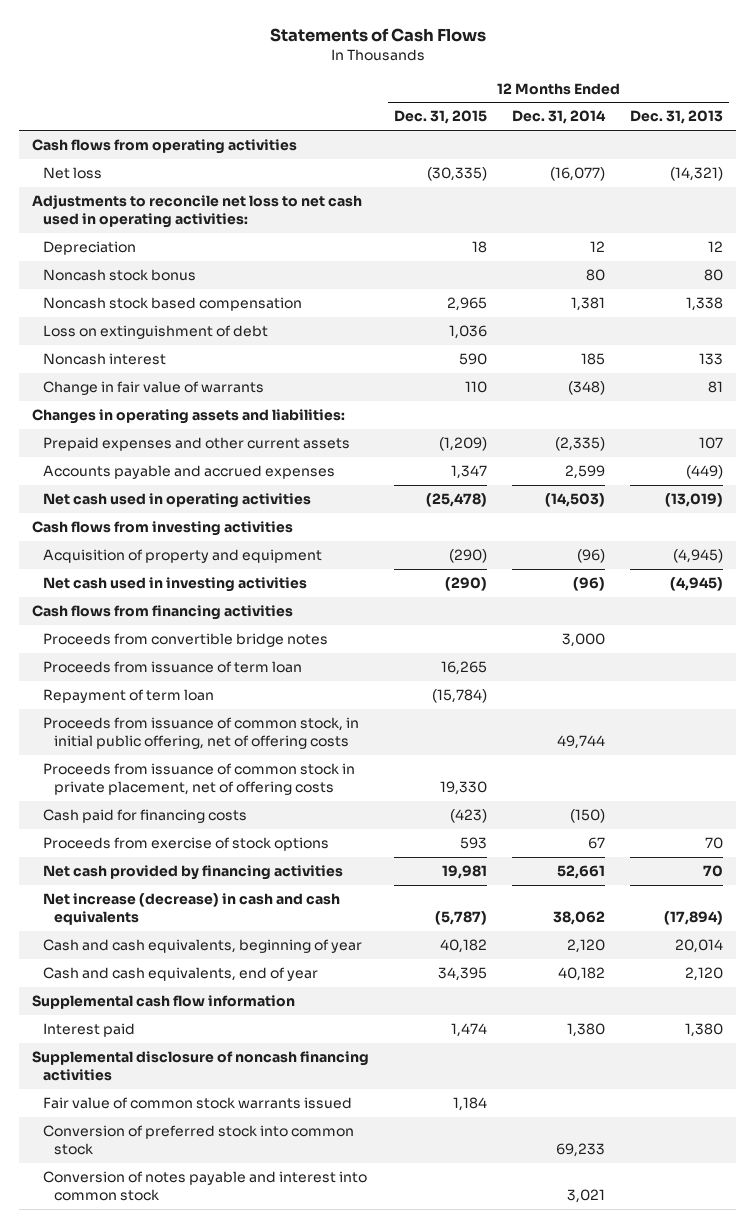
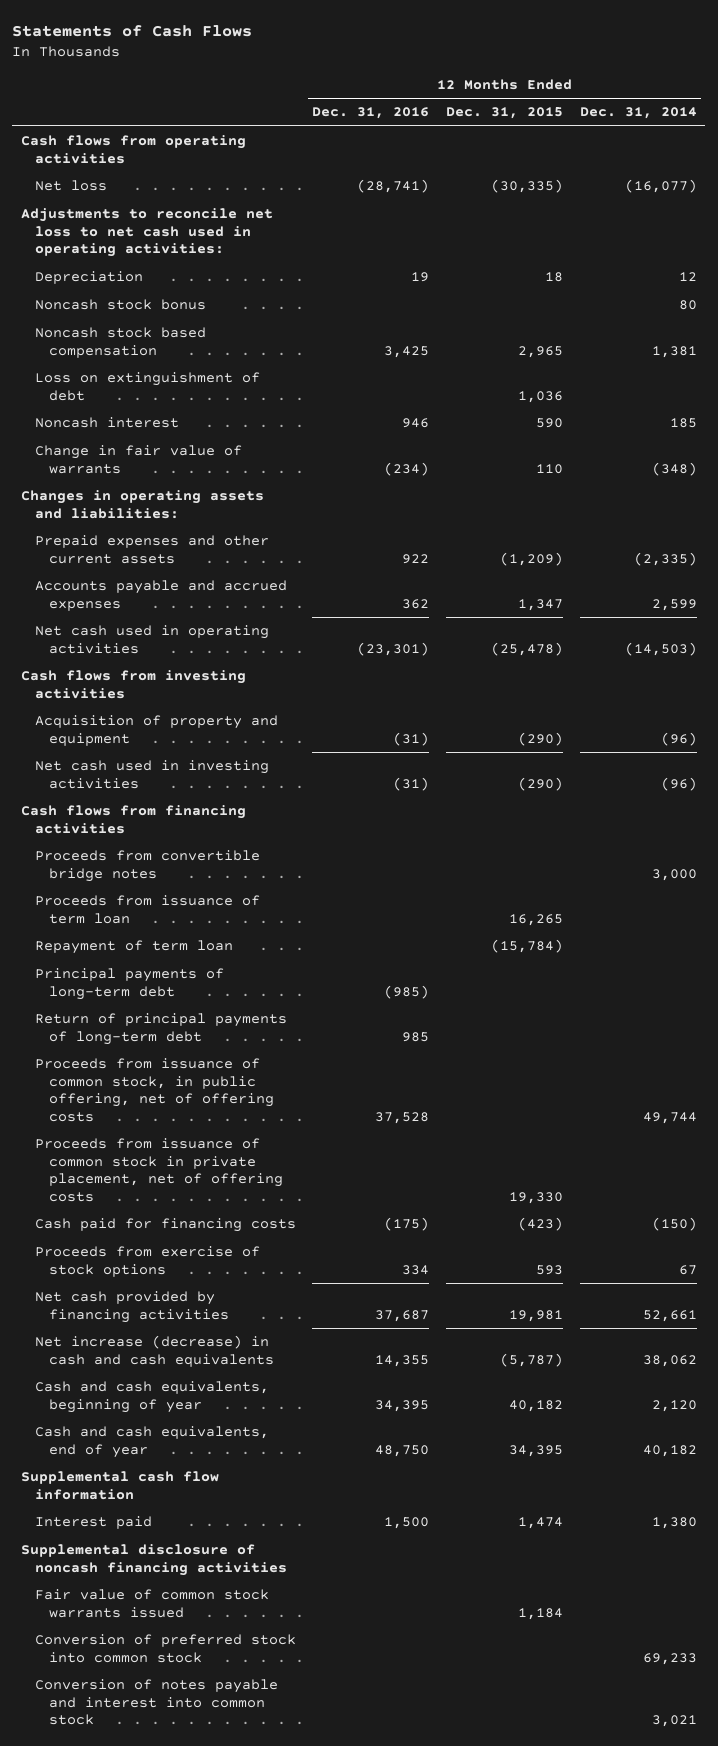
- | 12 Months Ended Dec. 31, 2015 | 12 Months Ended Dec. 31, 2014 | 12 Months Ended Dec. 31, 2013
+ | 12 Months Ended Dec. 31, 2016 | 12 Months Ended Dec. 31, 2015 | 12 Months Ended Dec. 31, 2014
- Proceeds from issuance of common stock, in initial public offering, net of offering costs | | 49,744 |
+ Principal payments of long-term debt | (985) | |
+ Return of principal payments of long-term debt | 985 | |
+ Proceeds from issuance of common stock, in public offering, net of offering costs | 37,528 | | 49,744

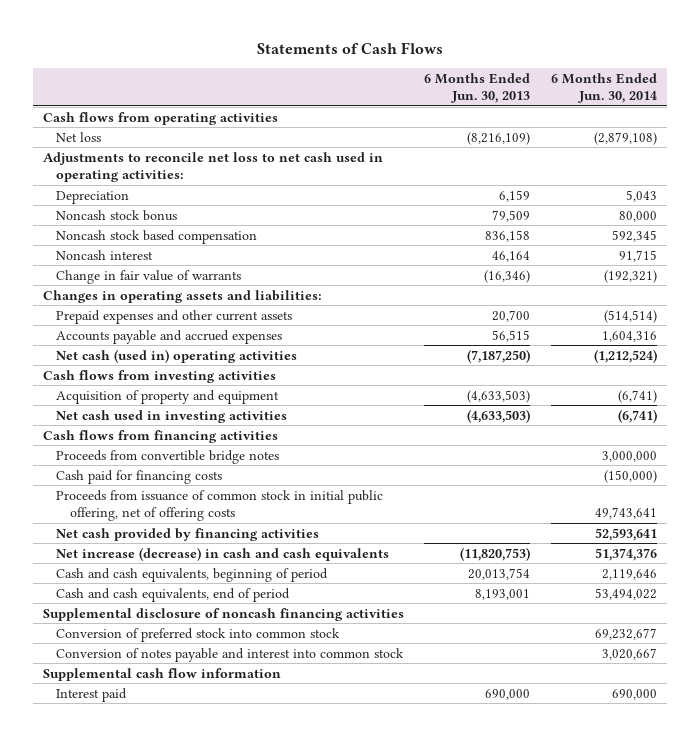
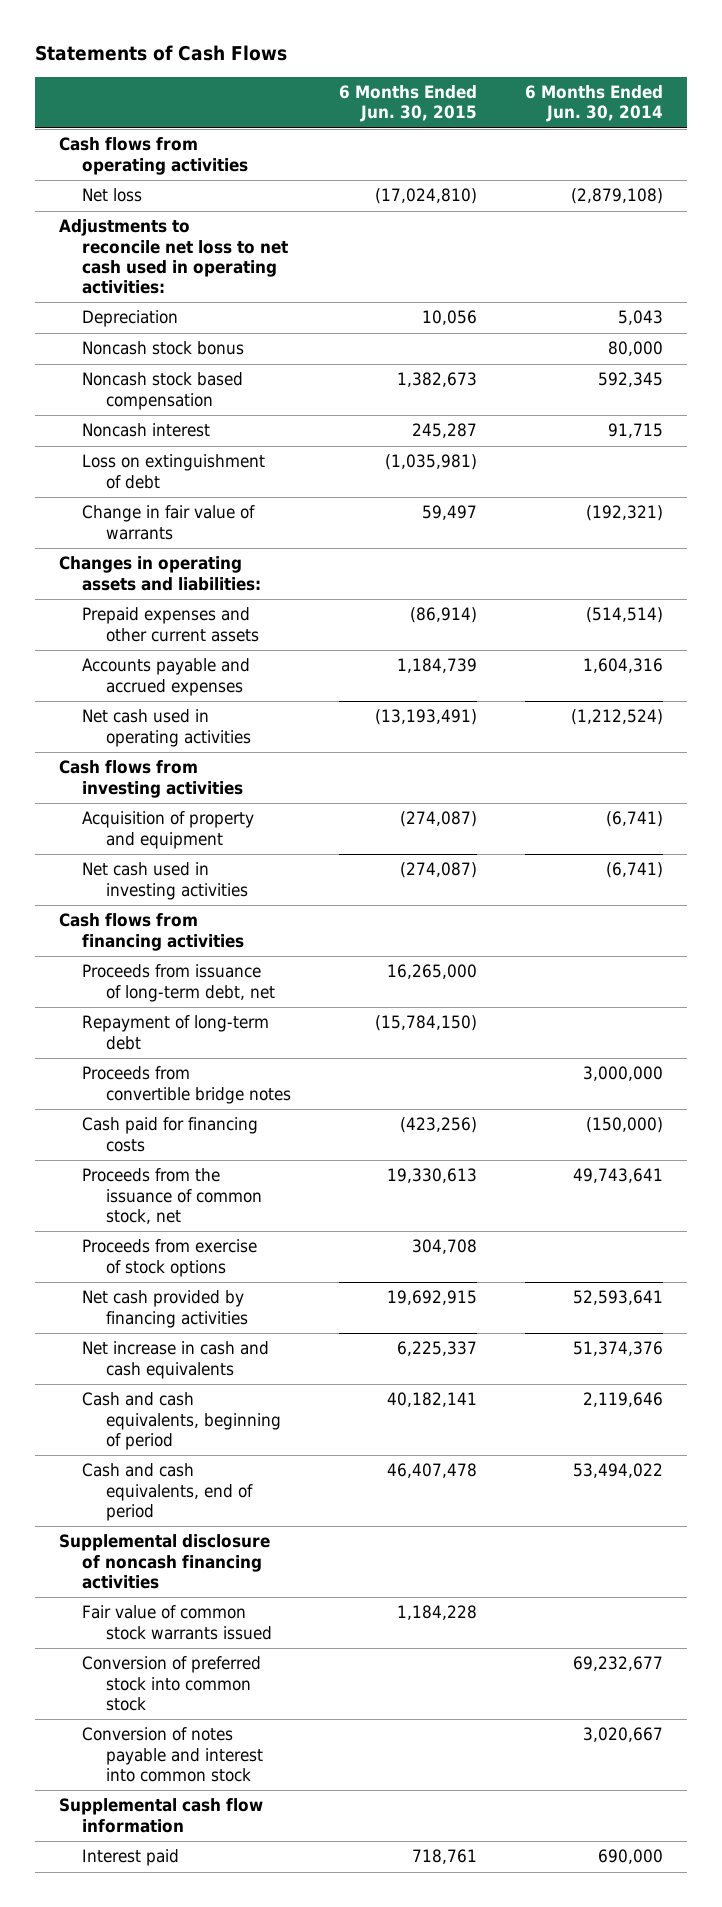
- | 6 Months Ended Jun. 30, 2013 | 6 Months Ended Jun. 30, 2014
+ | 6 Months Ended Jun. 30, 2015 | 6 Months Ended Jun. 30, 2014
+ Loss on extinguishment of debt | (1,035,981) |
- Net cash (used in) operating activities | (7,187,250) | (1,212,524)
+ Net cash used in operating activities | (13,193,491) | (1,212,524)
+ Proceeds from issuance of long-term debt, net | 16,265,000 |
+ Repayment of long-term debt | (15,784,150) |
- Proceeds from issuance of common stock in initial public offering, net of offering costs | | 49,743,641
+ Proceeds from the issuance of common stock, net | 19,330,613 | 49,743,641
+ Proceeds from exercise of stock options | 304,708 |
- Net increase (decrease) in cash and cash equivalents | (11,820,753) | 51,374,376
+ Net increase in cash and cash equivalents | 6,225,337 | 51,374,376
+ Fair value of common stock warrants issued | 1,184,228 |

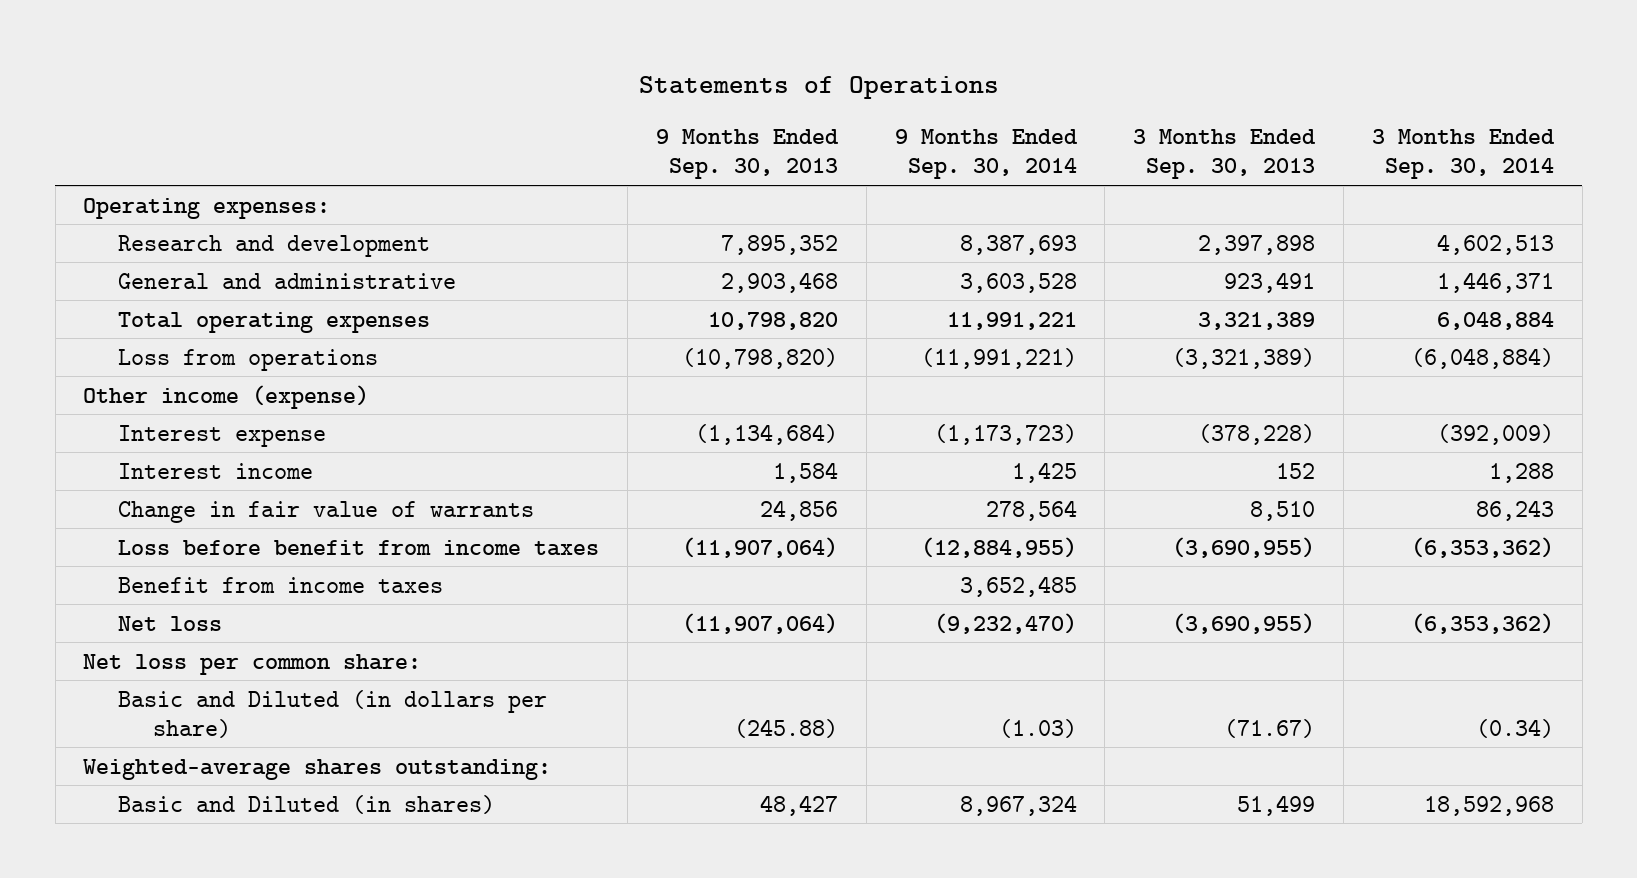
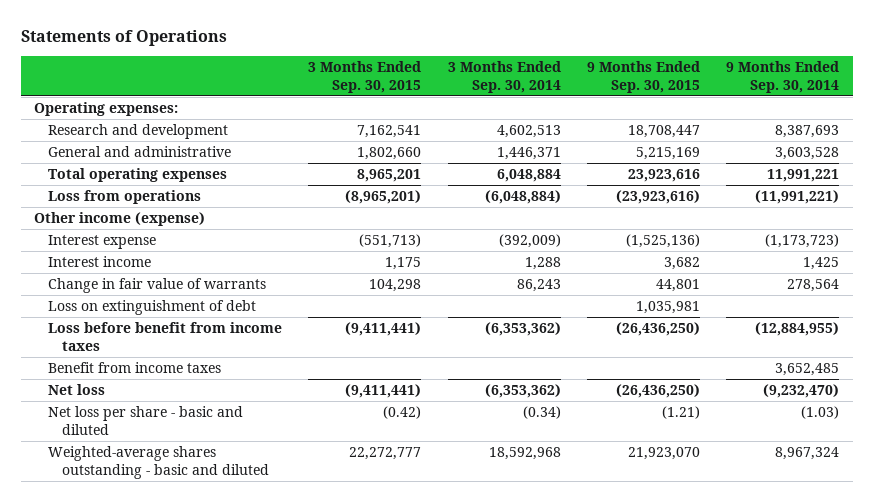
- | 9 Months Ended Sep. 30, 2013 | 9 Months Ended Sep. 30, 2014 | 3 Months Ended Sep. 30, 2013 | 3 Months Ended Sep. 30, 2014
+ | 3 Months Ended Sep. 30, 2015 | 3 Months Ended Sep. 30, 2014 | 9 Months Ended Sep. 30, 2015 | 9 Months Ended Sep. 30, 2014
+ Loss on extinguishment of debt | | | 1,035,981 |
- Net loss per common share:
- Basic and Diluted (in dollars per share) | (245.88) | (1.03) | (71.67) | (0.34)
- Weighted-average shares outstanding:
- Basic and Diluted (in shares) | 48,427 | 8,967,324 | 51,499 | 18,592,968
+ Net loss per share - basic and diluted | (0.42) | (0.34) | (1.21) | (1.03)
+ Weighted-average shares outstanding - basic and diluted | 22,272,777 | 18,592,968 | 21,923,070 | 8,967,324

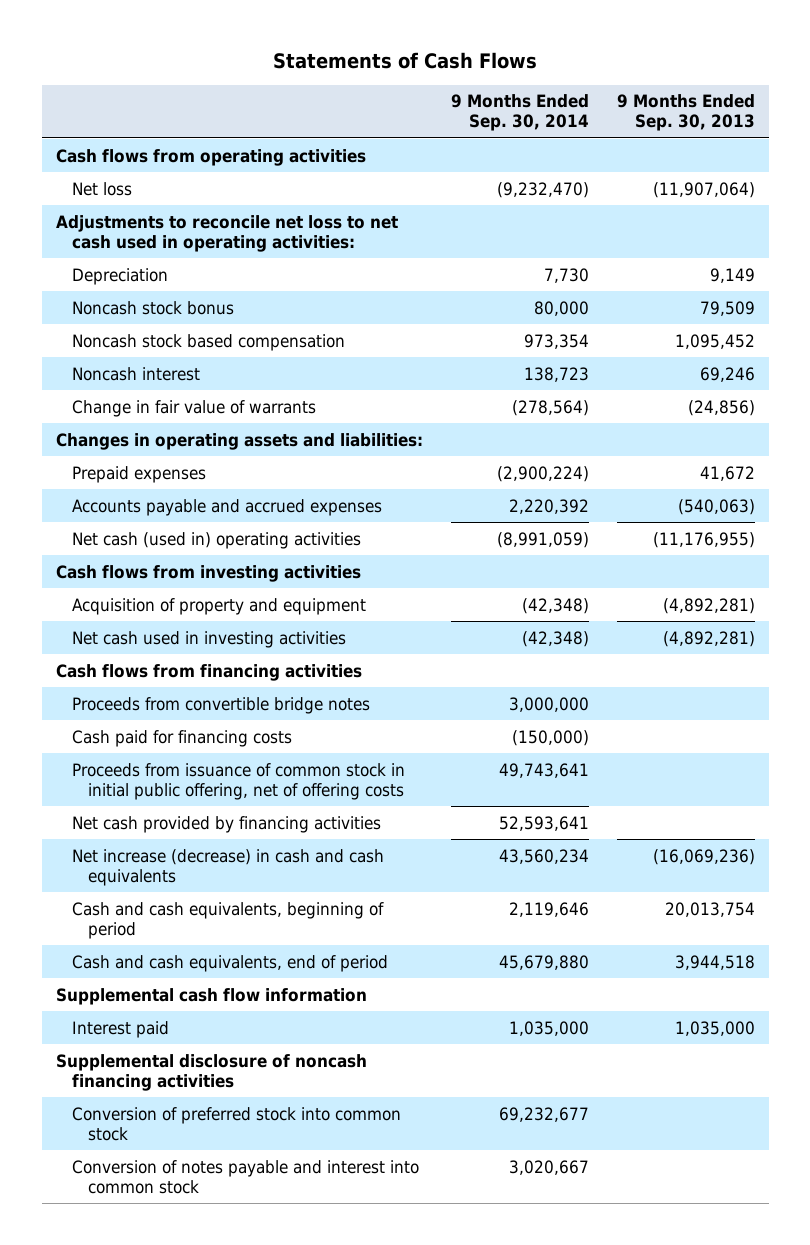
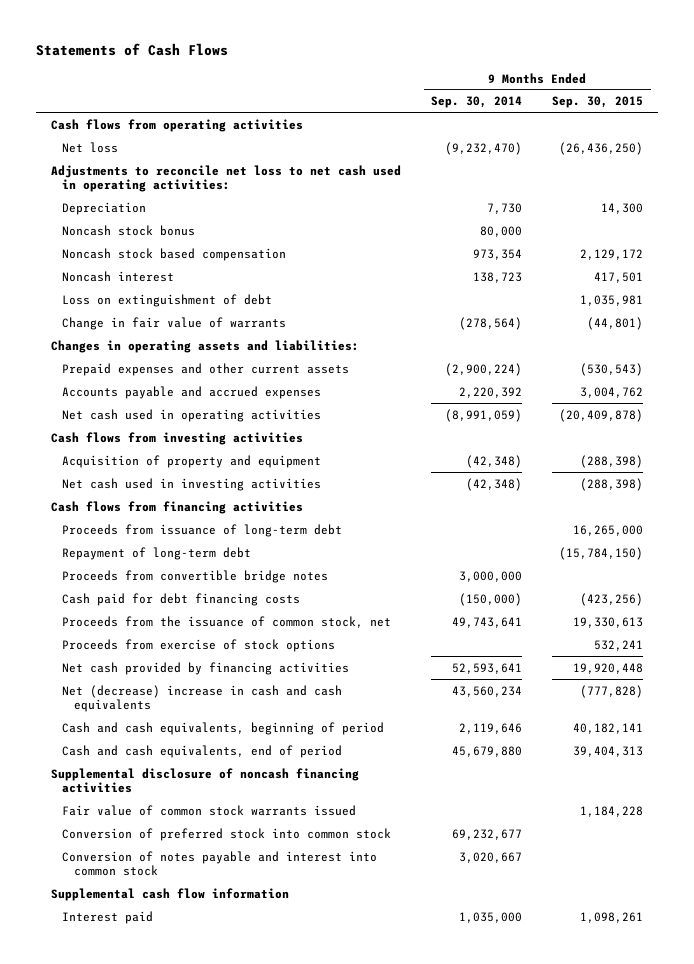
- | 9 Months Ended Sep. 30, 2014 | 9 Months Ended Sep. 30, 2013
+ | 9 Months Ended Sep. 30, 2014 | 9 Months Ended Sep. 30, 2015
+ Loss on extinguishment of debt | | 1,035,981
- Prepaid expenses | (2,900,224) | 41,672
+ Prepaid expenses and other current assets | (2,900,224) | (530,543)
- Net cash (used in) operating activities | (8,991,059) | (11,176,955)
+ Net cash used in operating activities | (8,991,059) | (20,409,878)
+ Proceeds from issuance of long-term debt | | 16,265,000
+ Repayment of long-term debt | | (15,784,150)
- Cash paid for financing costs | (150,000) |
- Proceeds from issuance of common stock in initial public offering, net of offering costs | 49,743,641 |
+ Cash paid for debt financing costs | (150,000) | (423,256)
+ Proceeds from the issuance of common stock, net | 49,743,641 | 19,330,613
+ Proceeds from exercise of stock options | | 532,241
- Net increase (decrease) in cash and cash equivalents | 43,560,234 | (16,069,236)
+ Net (decrease) increase in cash and cash equivalents | 43,560,234 | (777,828)
+ Fair value of common stock warrants issued | | 1,184,228
moved down: Supplemental cash flow information
moved down: Interest paid | 1,035,000 | 1,098,261

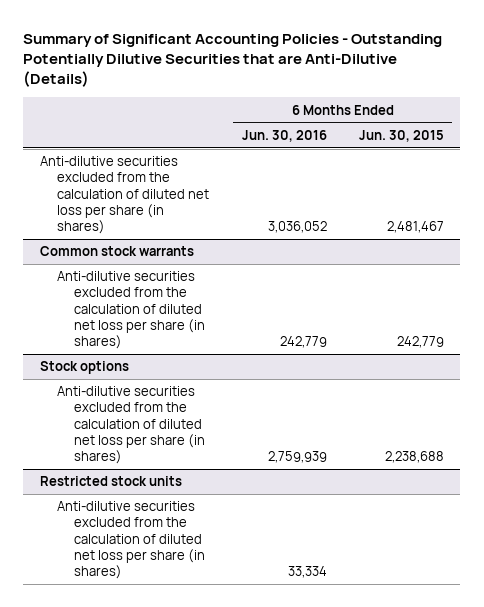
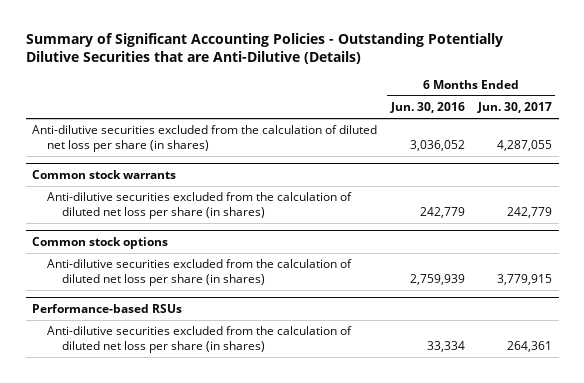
- | 6 Months Ended Jun. 30, 2016 | 6 Months Ended Jun. 30, 2015
+ | 6 Months Ended Jun. 30, 2016 | 6 Months Ended Jun. 30, 2017
- Stock options
+ Common stock options
- Restricted stock units
+ Performance-based RSUs

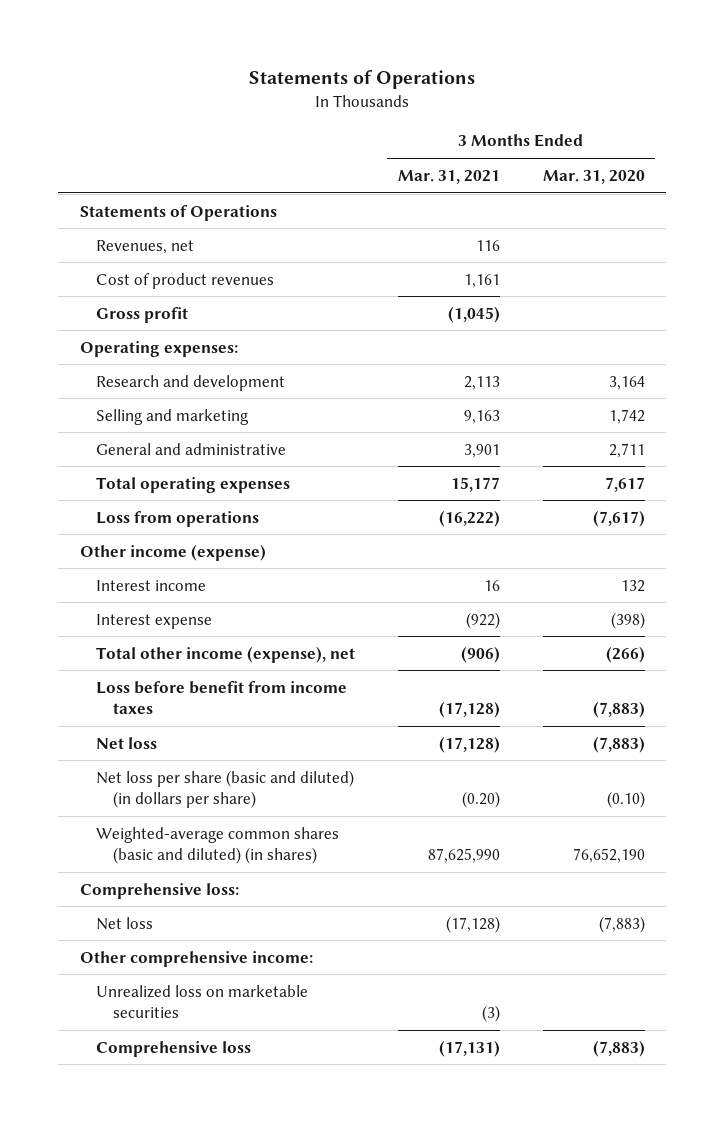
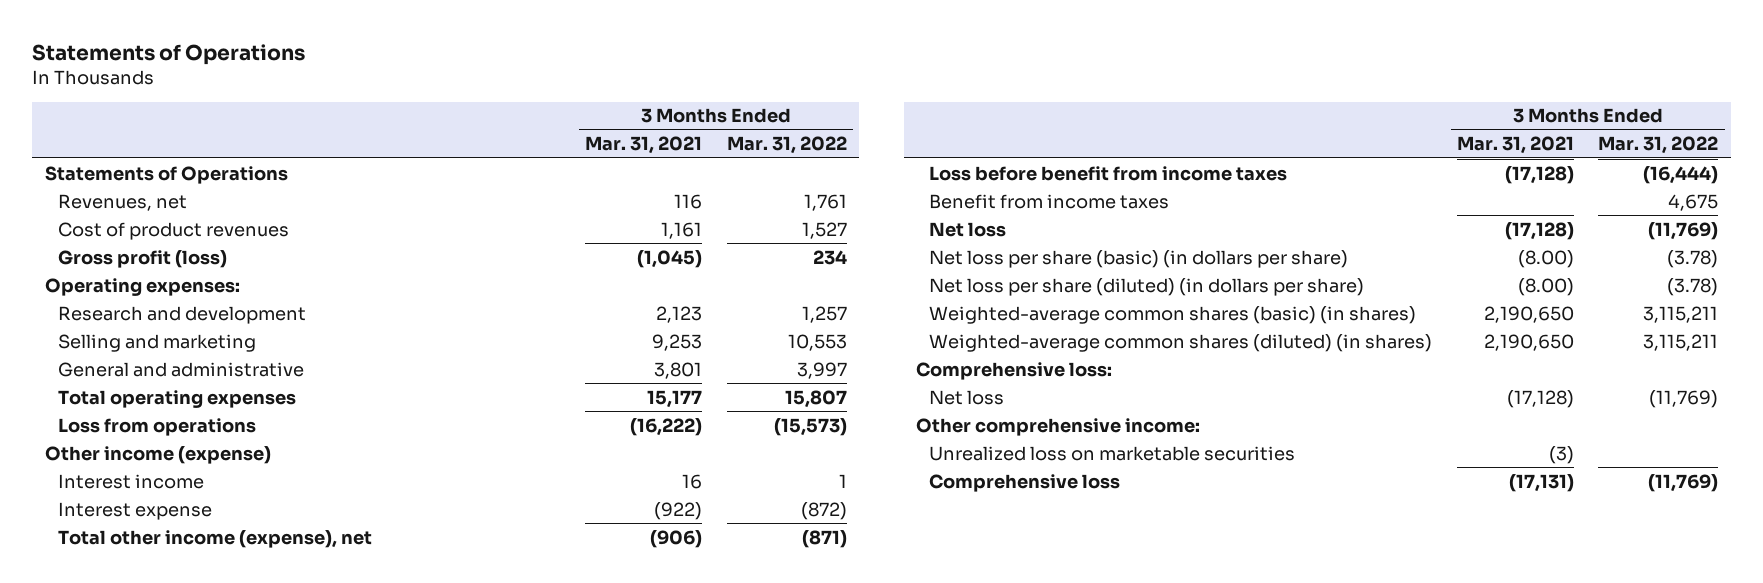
- | 3 Months Ended Mar. 31, 2021 | 3 Months Ended Mar. 31, 2020
+ | 3 Months Ended Mar. 31, 2021 | 3 Months Ended Mar. 31, 2022
- Gross profit | (1,045) |
+ Gross profit (loss) | (1,045) | 234
- Research and development | 2,113 | 3,164
- Selling and marketing | 9,163 | 1,742
- General and administrative | 3,901 | 2,711
+ Research and development | 2,123 | 1,257
+ Selling and marketing | 9,253 | 10,553
+ General and administrative | 3,801 | 3,997
+ Benefit from income taxes | | 4,675
- Net loss per share (basic and diluted) (in dollars per share) | (0.20) | (0.10)
- Weighted-average common shares (basic and diluted) (in shares) | 87,625,990 | 76,652,190
+ Net loss per share (basic) (in dollars per share) | (8.00) | (3.78)
+ Net loss per share (diluted) (in dollars per share) | (8.00) | (3.78)
+ Weighted-average common shares (basic) (in shares) | 2,190,650 | 3,115,211
+ Weighted-average common shares (diluted) (in shares) | 2,190,650 | 3,115,211

